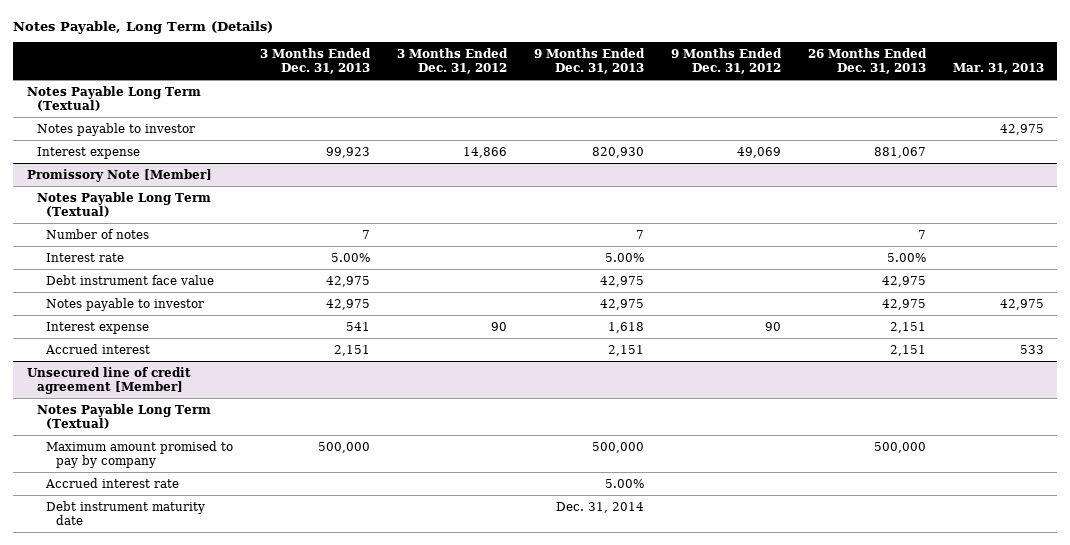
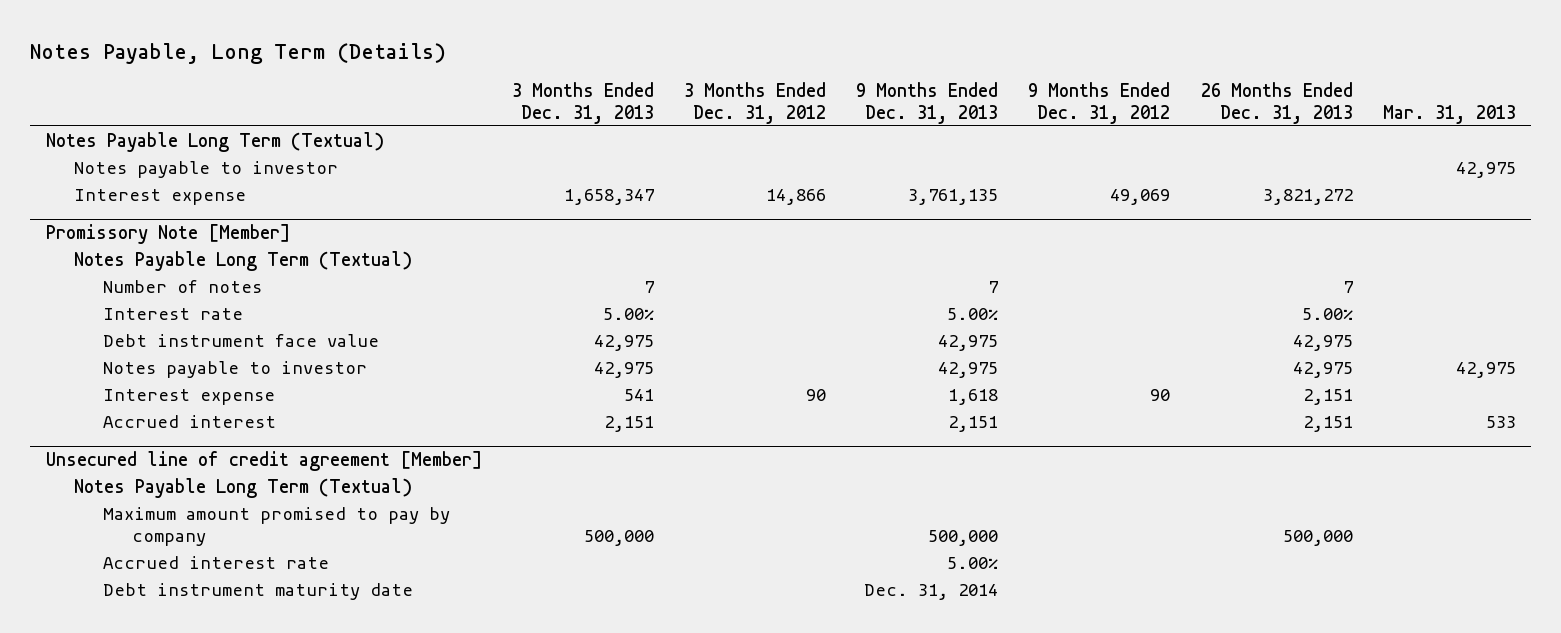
- Interest expense | 99,923 | 14,866 | 820,930 | 49,069 | 881,067 |
+ Interest expense | 1,658,347 | 14,866 | 3,761,135 | 49,069 | 3,821,272 |

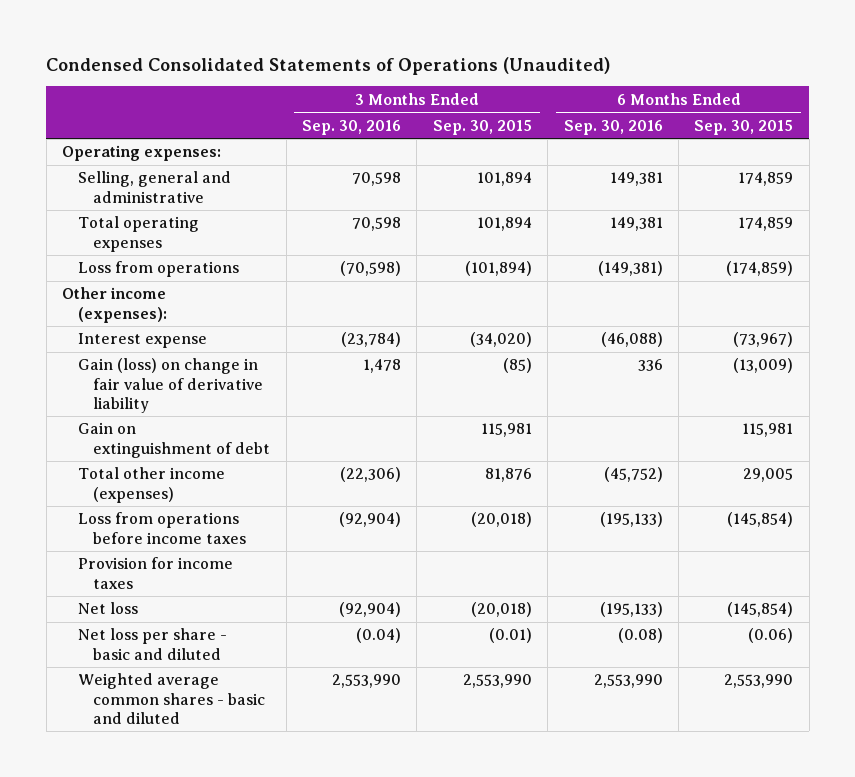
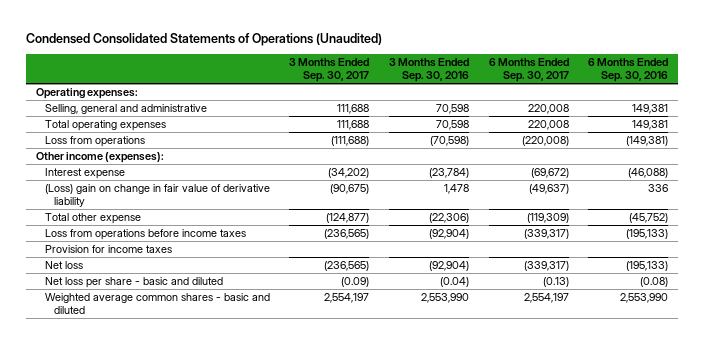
- | 3 Months Ended Sep. 30, 2016 | 3 Months Ended Sep. 30, 2015 | 6 Months Ended Sep. 30, 2016 | 6 Months Ended Sep. 30, 2015
+ | 3 Months Ended Sep. 30, 2017 | 3 Months Ended Sep. 30, 2016 | 6 Months Ended Sep. 30, 2017 | 6 Months Ended Sep. 30, 2016
- Gain (loss) on change in fair value of derivative liability | 1,478 | (85) | 336 | (13,009)
- Gain on extinguishment of debt | | 115,981 | | 115,981
- Total other income (expenses) | (22,306) | 81,876 | (45,752) | 29,005
+ (Loss) gain on change in fair value of derivative liability | (90,675) | 1,478 | (49,637) | 336
+ Total other expense | (124,877) | (22,306) | (119,309) | (45,752)

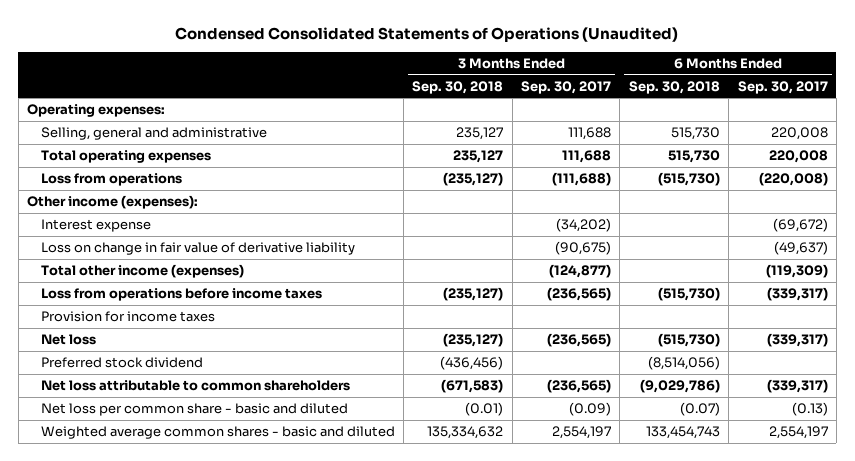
- | 3 Months Ended Sep. 30, 2017 | 3 Months Ended Sep. 30, 2016 | 6 Months Ended Sep. 30, 2017 | 6 Months Ended Sep. 30, 2016
+ | 3 Months Ended Sep. 30, 2018 | 3 Months Ended Sep. 30, 2017 | 6 Months Ended Sep. 30, 2018 | 6 Months Ended Sep. 30, 2017
- (Loss) gain on change in fair value of derivative liability | (90,675) | 1,478 | (49,637) | 336
- Total other expense | (124,877) | (22,306) | (119,309) | (45,752)
+ Loss on change in fair value of derivative liability | | (90,675) | | (49,637)
+ Total other income (expenses) | | (124,877) | | (119,309)
- Net loss per share - basic and diluted | (0.09) | (0.04) | (0.13) | (0.08)
+ Preferred stock dividend | (436,456) | | (8,514,056) |
+ Net loss attributable to common shareholders | (671,583) | (236,565) | (9,029,786) | (339,317)
+ Net loss per common share - basic and diluted | (0.01) | (0.09) | (0.07) | (0.13)

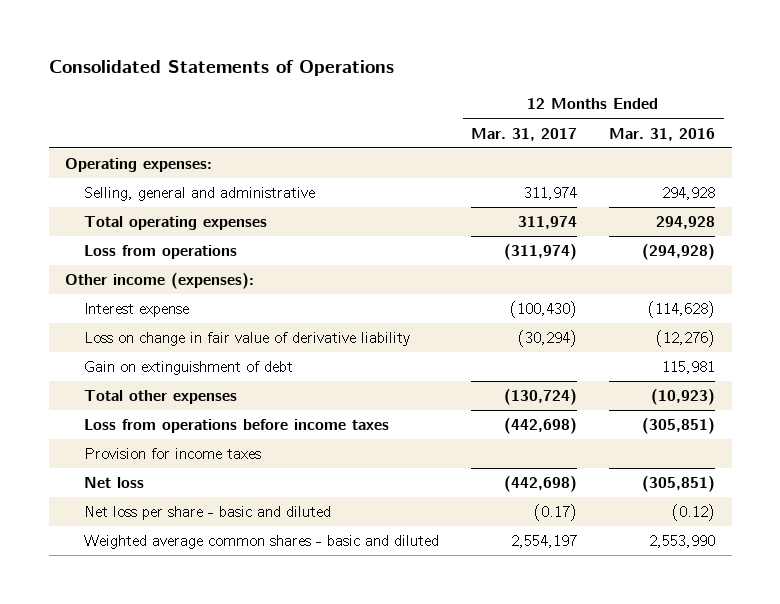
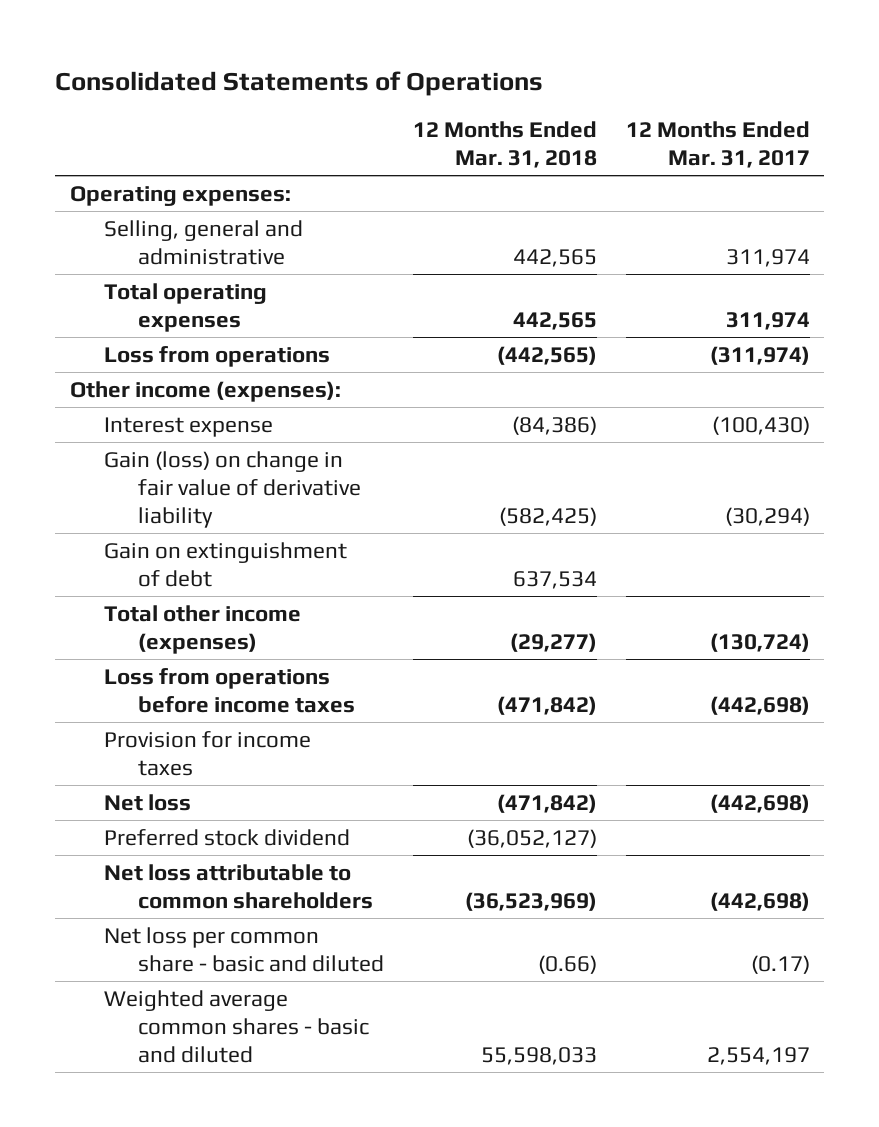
- | 12 Months Ended Mar. 31, 2017 | 12 Months Ended Mar. 31, 2016
+ | 12 Months Ended Mar. 31, 2018 | 12 Months Ended Mar. 31, 2017
- Loss on change in fair value of derivative liability | (30,294) | (12,276)
+ Gain (loss) on change in fair value of derivative liability | (582,425) | (30,294)
- Total other expenses | (130,724) | (10,923)
+ Total other income (expenses) | (29,277) | (130,724)
- Net loss per share - basic and diluted | (0.17) | (0.12)
+ Preferred stock dividend | (36,052,127) |
+ Net loss attributable to common shareholders | (36,523,969) | (442,698)
+ Net loss per common share - basic and diluted | (0.66) | (0.17)

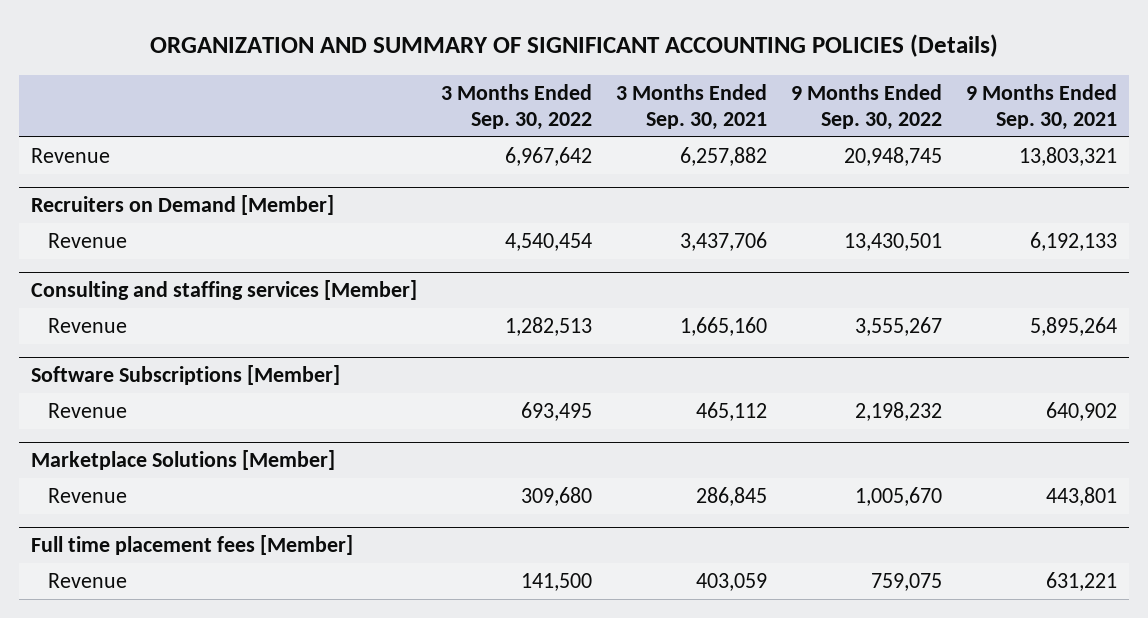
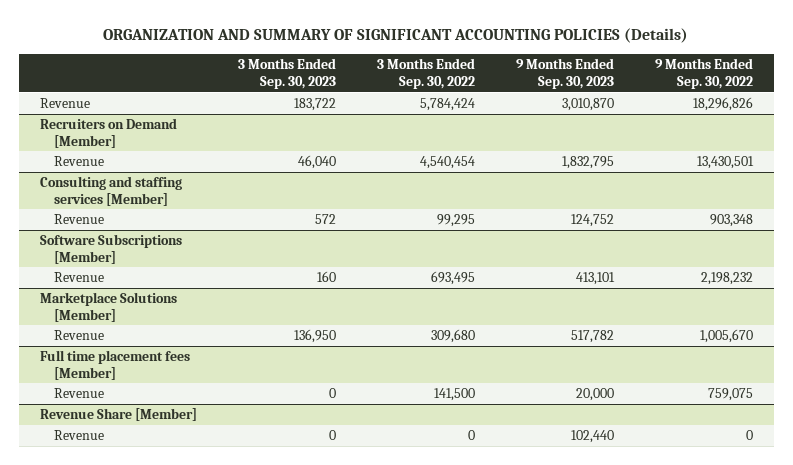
- | 3 Months Ended Sep. 30, 2022 | 3 Months Ended Sep. 30, 2021 | 9 Months Ended Sep. 30, 2022 | 9 Months Ended Sep. 30, 2021
+ | 3 Months Ended Sep. 30, 2023 | 3 Months Ended Sep. 30, 2022 | 9 Months Ended Sep. 30, 2023 | 9 Months Ended Sep. 30, 2022
- Revenue | 6,967,642 | 6,257,882 | 20,948,745 | 13,803,321
+ Revenue | 183,722 | 5,784,424 | 3,010,870 | 18,296,826
@ Consulting and staffing services [Member]
- Revenue | 1,282,513 | 1,665,160 | 3,555,267 | 5,895,264
+ Revenue | 572 | 99,295 | 124,752 | 903,348
+ Revenue Share [Member]
+ Revenue | 0 | 0 | 102,440 | 0

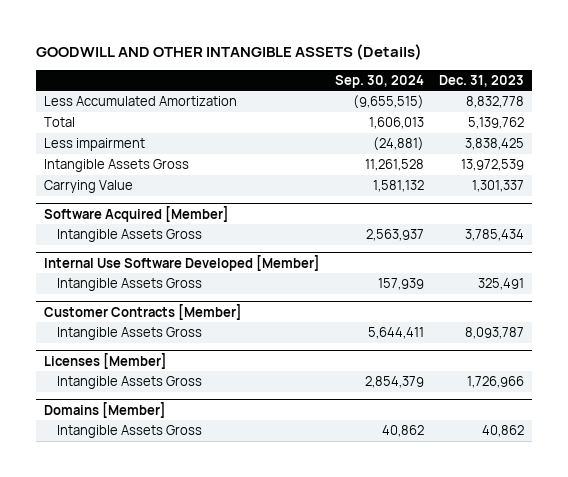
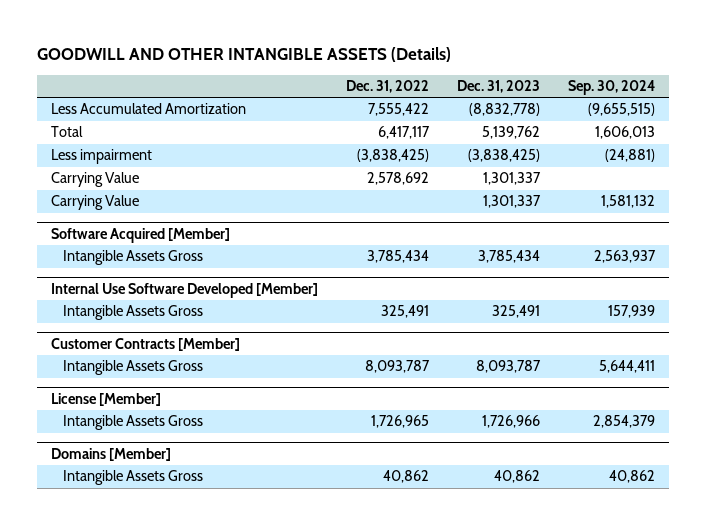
- | Sep. 30, 2024 | Dec. 31, 2023
+ | Dec. 31, 2022 | Dec. 31, 2023 | Sep. 30, 2024
- Less Accumulated Amortization | (9,655,515) | 8,832,778
+ Less Accumulated Amortization | 7,555,422 | (8,832,778) | (9,655,515)
- Less impairment | (24,881) | 3,838,425
- Intangible Assets Gross | 11,261,528 | 13,972,539
+ Less impairment | (3,838,425) | (3,838,425) | (24,881)
+ Carrying Value | 2,578,692 | 1,301,337 |
- Licenses [Member]
+ License [Member]

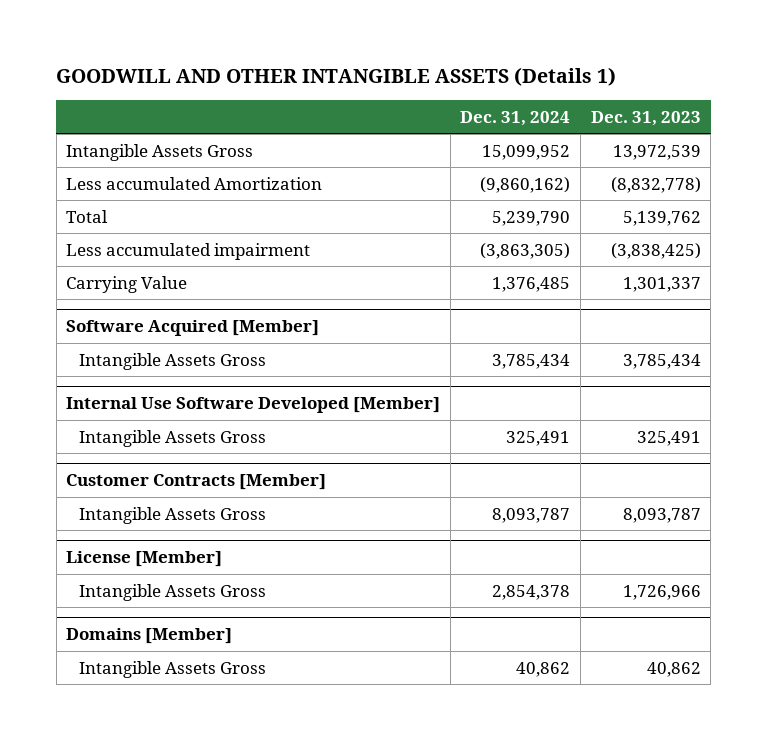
- GOODWILL AND OTHER INTANGIBLE ASSETS (Details)
+ GOODWILL AND OTHER INTANGIBLE ASSETS (Details 1)
- | Dec. 31, 2022 | Dec. 31, 2023 | Sep. 30, 2024
+ | Dec. 31, 2024 | Dec. 31, 2023
- Less Accumulated Amortization | 7,555,422 | (8,832,778) | (9,655,515)
+ Intangible Assets Gross | 15,099,952 | 13,972,539
+ Less accumulated Amortization | (9,860,162) | (8,832,778)
- Less impairment | (3,838,425) | (3,838,425) | (24,881)
- Carrying Value | 2,578,692 | 1,301,337 |
+ Less accumulated impairment | (3,863,305) | (3,838,425)

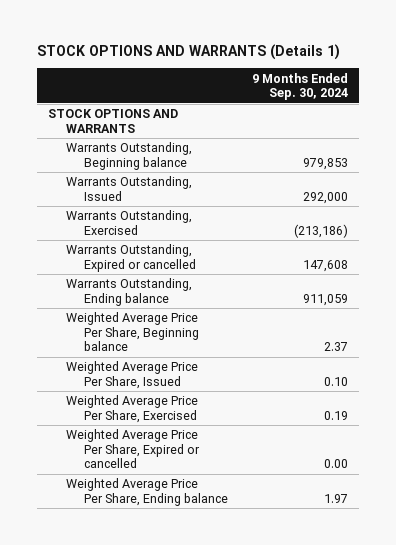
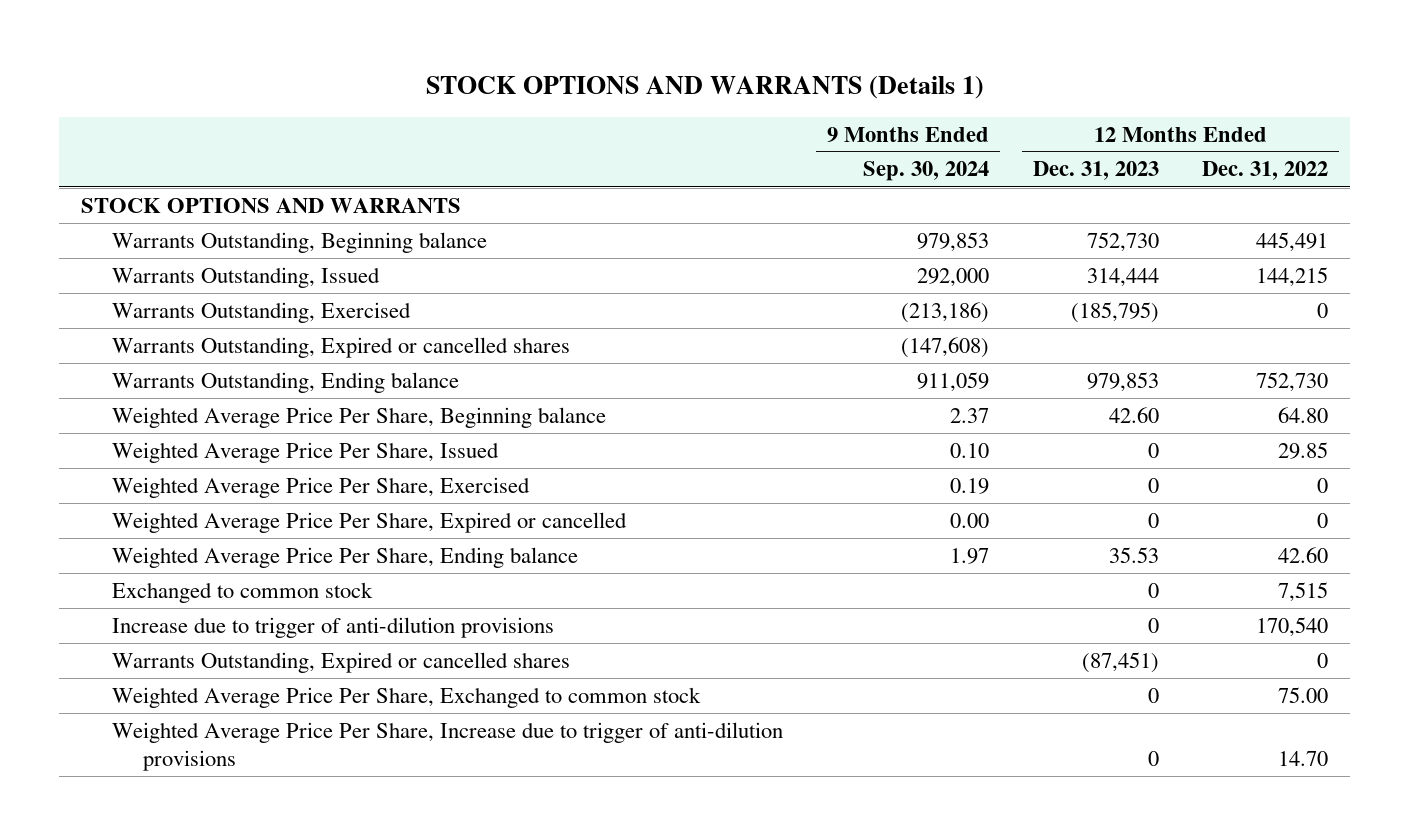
- | 9 Months Ended Sep. 30, 2024
+ | 9 Months Ended Sep. 30, 2024 | 12 Months Ended Dec. 31, 2023 | 12 Months Ended Dec. 31, 2022
- Warrants Outstanding, Expired or cancelled | 147,608
+ Warrants Outstanding, Expired or cancelled shares | (147,608) | |
+ Exchanged to common stock | | 0 | 7,515
+ Increase due to trigger of anti-dilution provisions | | 0 | 170,540
+ Warrants Outstanding, Expired or cancelled shares | | (87,451) | 0
+ Weighted Average Price Per Share, Exchanged to common stock | | 0 | 75.00
+ Weighted Average Price Per Share, Increase due to trigger of anti-dilution provisions | | 0 | 14.70

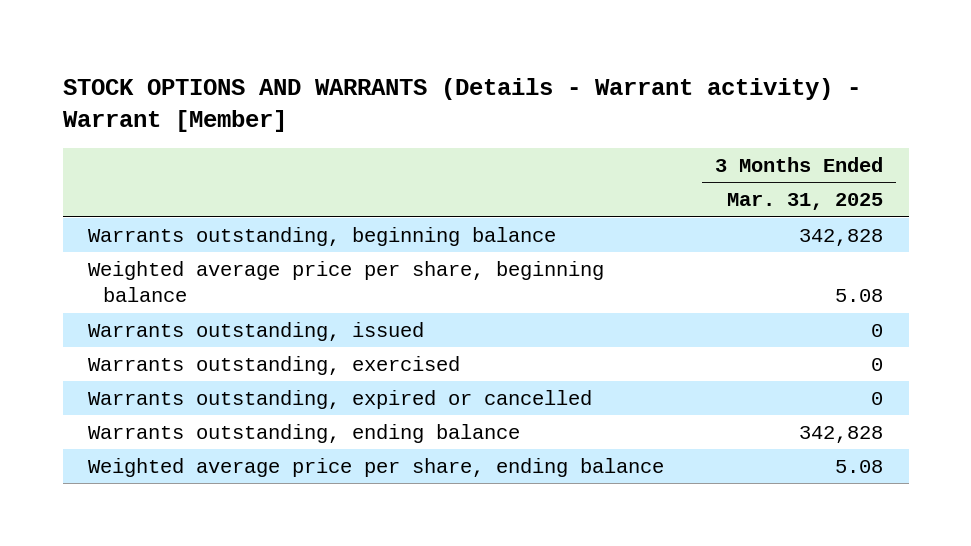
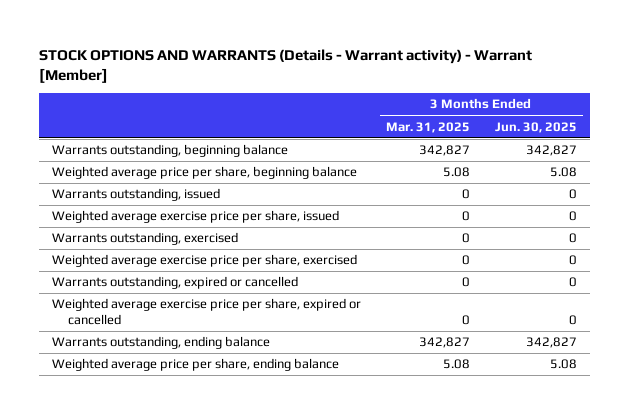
- | 3 Months Ended Mar. 31, 2025
+ | 3 Months Ended Mar. 31, 2025 | 3 Months Ended Jun. 30, 2025
- Warrants outstanding, beginning balance | 342,828
+ Warrants outstanding, beginning balance | 342,827 | 342,827
+ Weighted average exercise price per share, issued | 0 | 0
+ Weighted average exercise price per share, exercised | 0 | 0
- Warrants outstanding, ending balance | 342,828
+ Weighted average exercise price per share, expired or cancelled | 0 | 0
+ Warrants outstanding, ending balance | 342,827 | 342,827

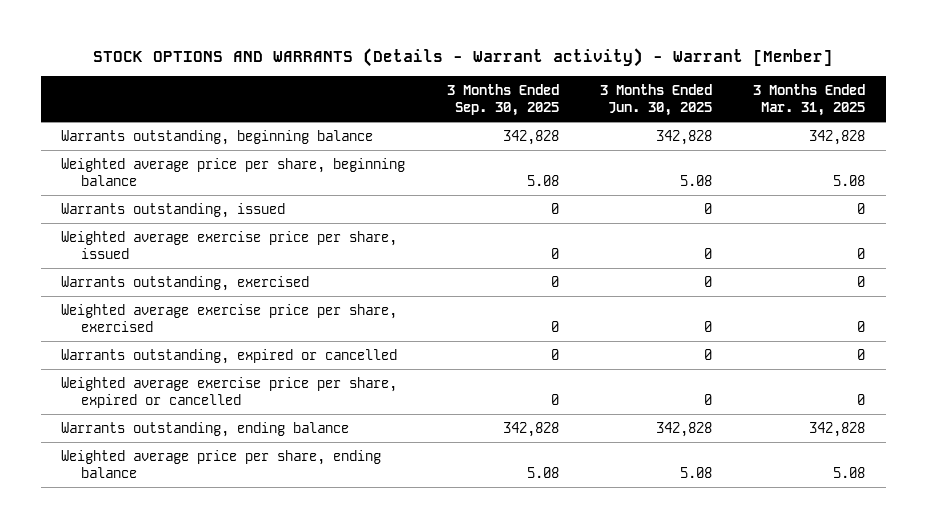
- | 3 Months Ended Mar. 31, 2025 | 3 Months Ended Jun. 30, 2025
+ | 3 Months Ended Sep. 30, 2025 | 3 Months Ended Jun. 30, 2025 | 3 Months Ended Mar. 31, 2025
- Warrants outstanding, beginning balance | 342,827 | 342,827
+ Warrants outstanding, beginning balance | 342,828 | 342,828 | 342,828
- Warrants outstanding, ending balance | 342,827 | 342,827
+ Warrants outstanding, ending balance | 342,828 | 342,828 | 342,828

